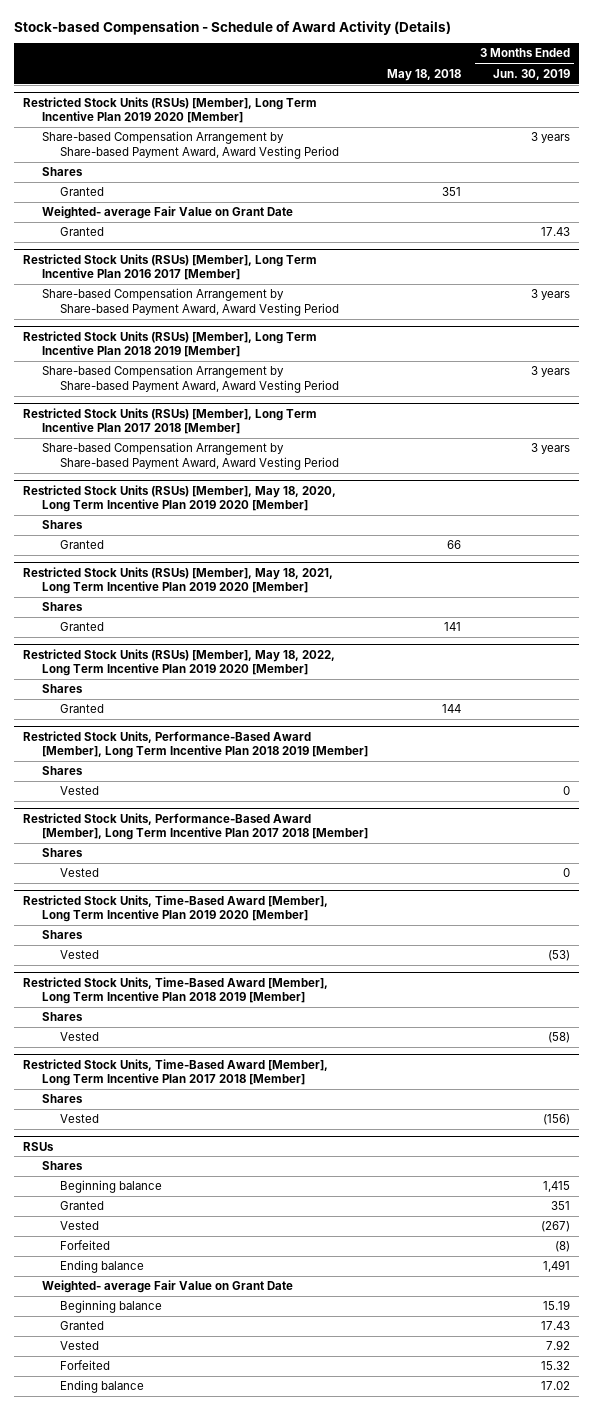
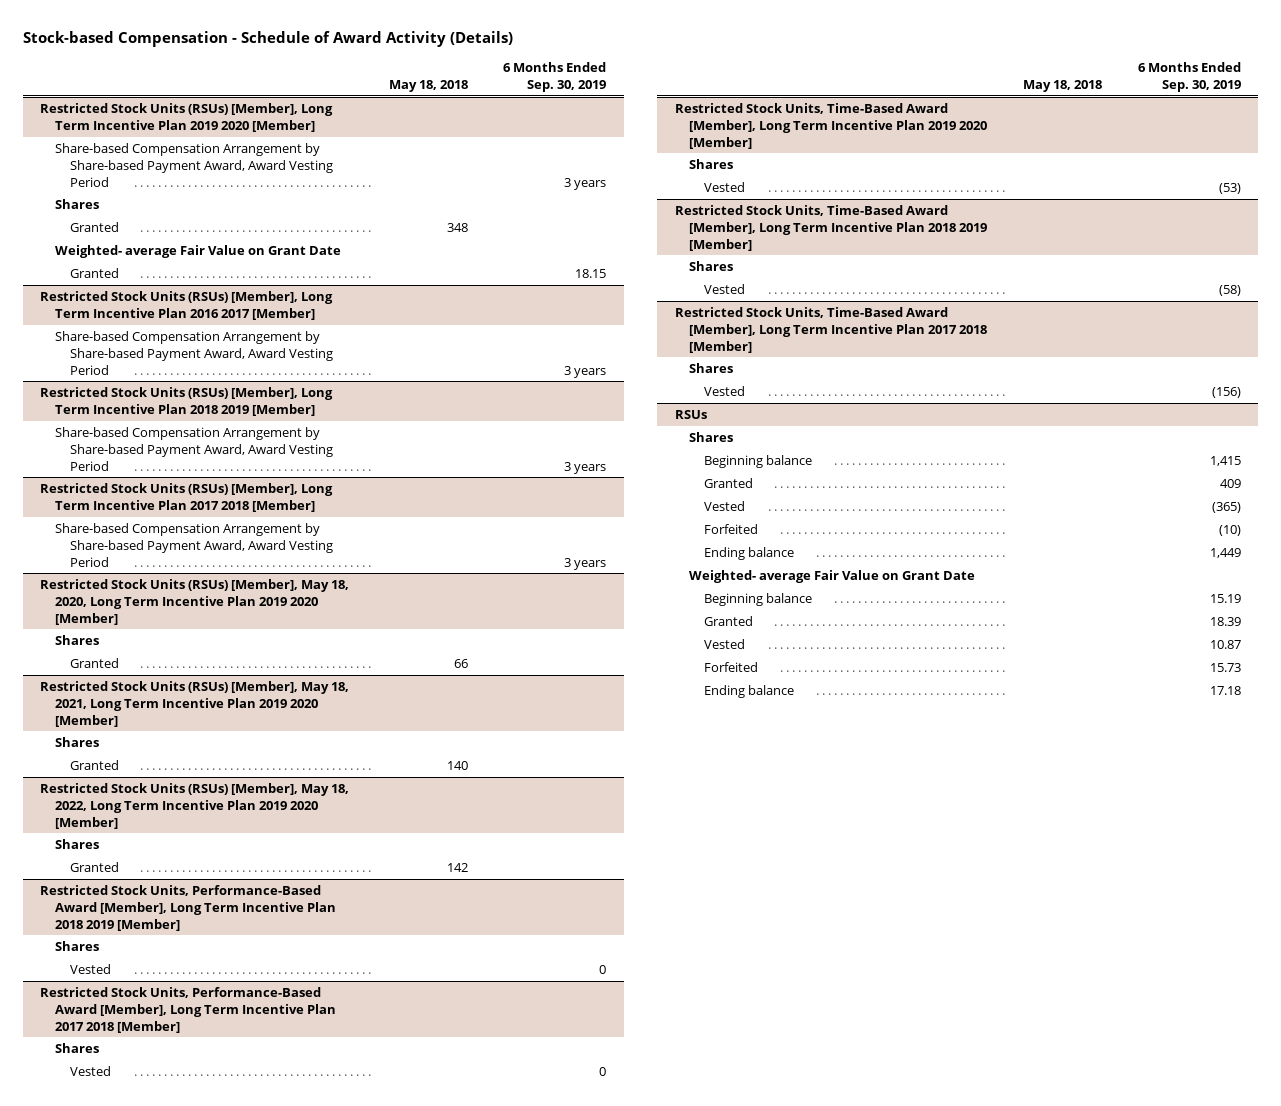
- | May 18, 2018 | 3 Months Ended Jun. 30, 2019
+ | May 18, 2018 | 6 Months Ended Sep. 30, 2019
@ Restricted Stock Units (RSUs) [Member], Long Term Incentive Plan 2019 2020 [Member]
- Granted | 351 |
+ Granted | 348 |
@ Restricted Stock Units (RSUs) [Member], May 18, 2021, Long Term Incentive Plan 2019 2020 [Member]
- Granted | 141 |
+ Granted | 140 |
@ Restricted Stock Units (RSUs) [Member], May 18, 2022, Long Term Incentive Plan 2019 2020 [Member]
- Granted | 144 |
+ Granted | 142 |

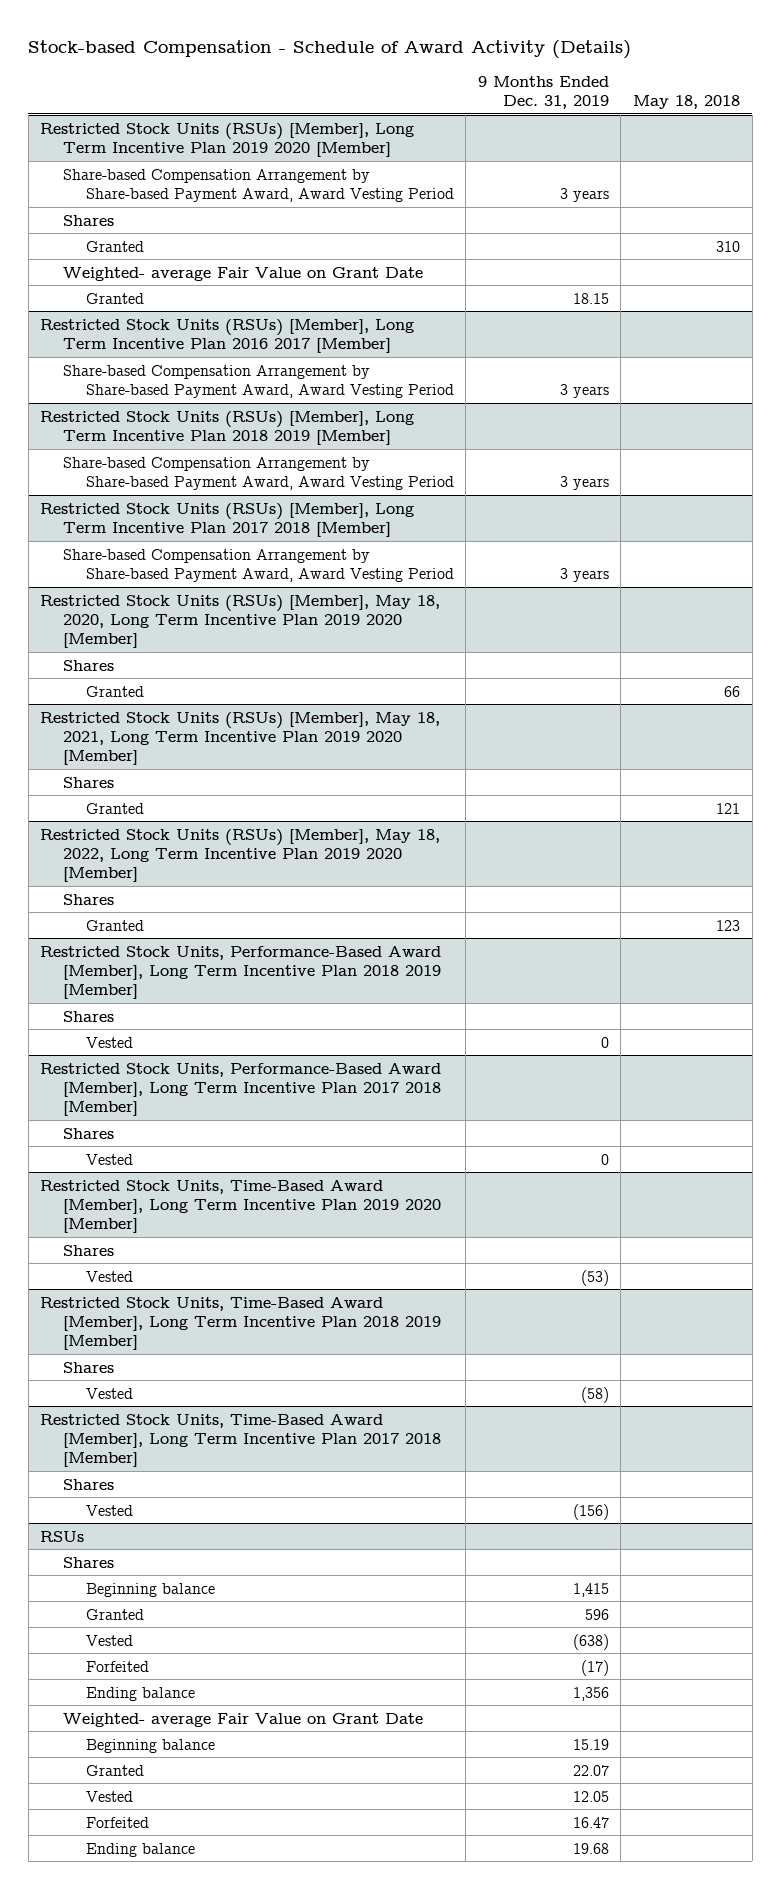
- | May 18, 2018 | 6 Months Ended Sep. 30, 2019
+ | 9 Months Ended Dec. 31, 2019 | May 18, 2018
@ Restricted Stock Units (RSUs) [Member], Long Term Incentive Plan 2019 2020 [Member]
- Granted | 348 |
+ Granted | | 310
@ Restricted Stock Units (RSUs) [Member], May 18, 2021, Long Term Incentive Plan 2019 2020 [Member]
- Granted | 140 |
+ Granted | | 121
@ Restricted Stock Units (RSUs) [Member], May 18, 2022, Long Term Incentive Plan 2019 2020 [Member]
- Granted | 142 |
+ Granted | | 123

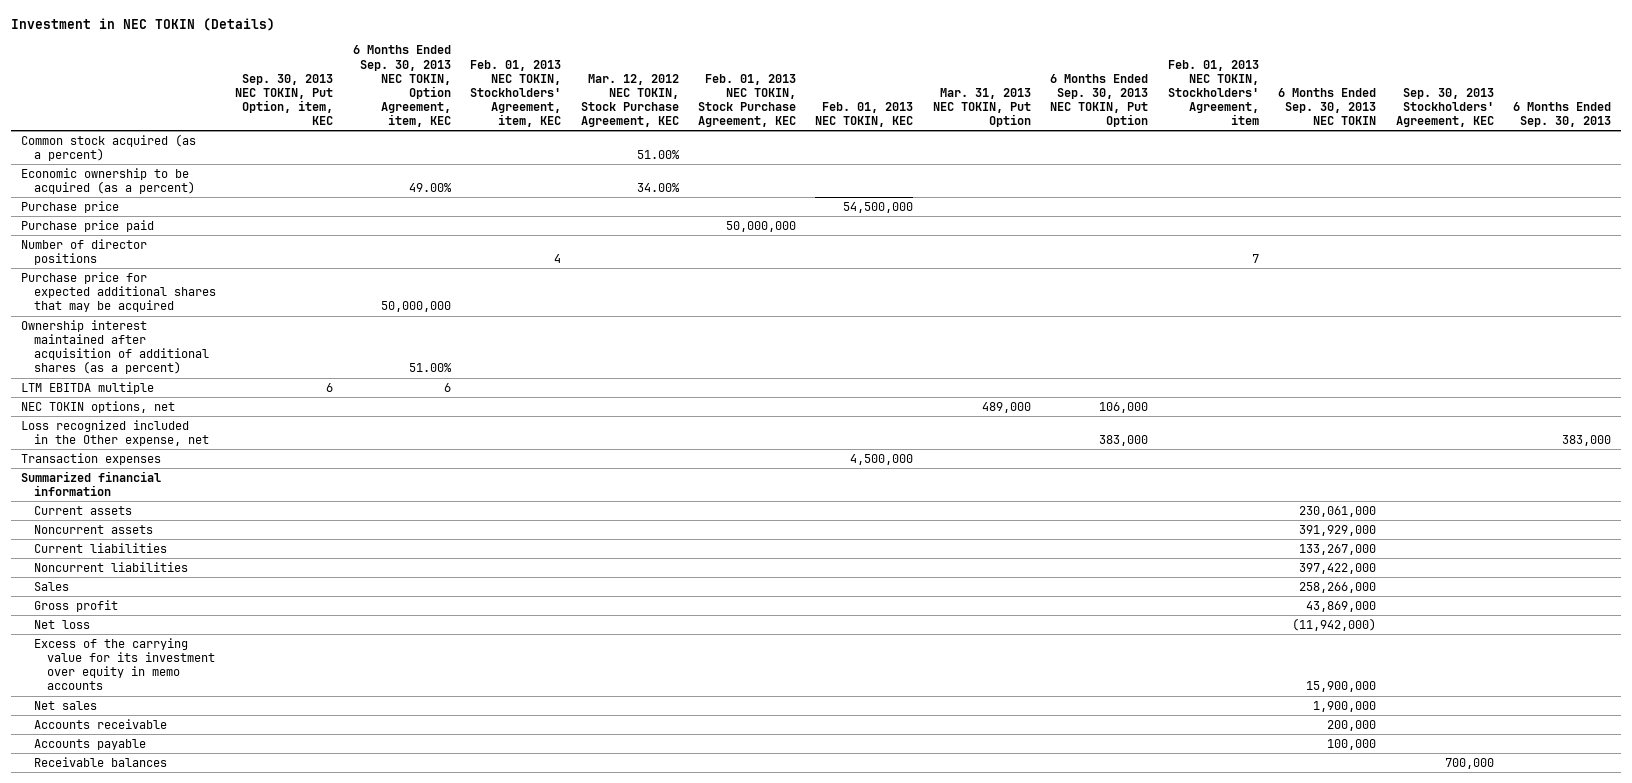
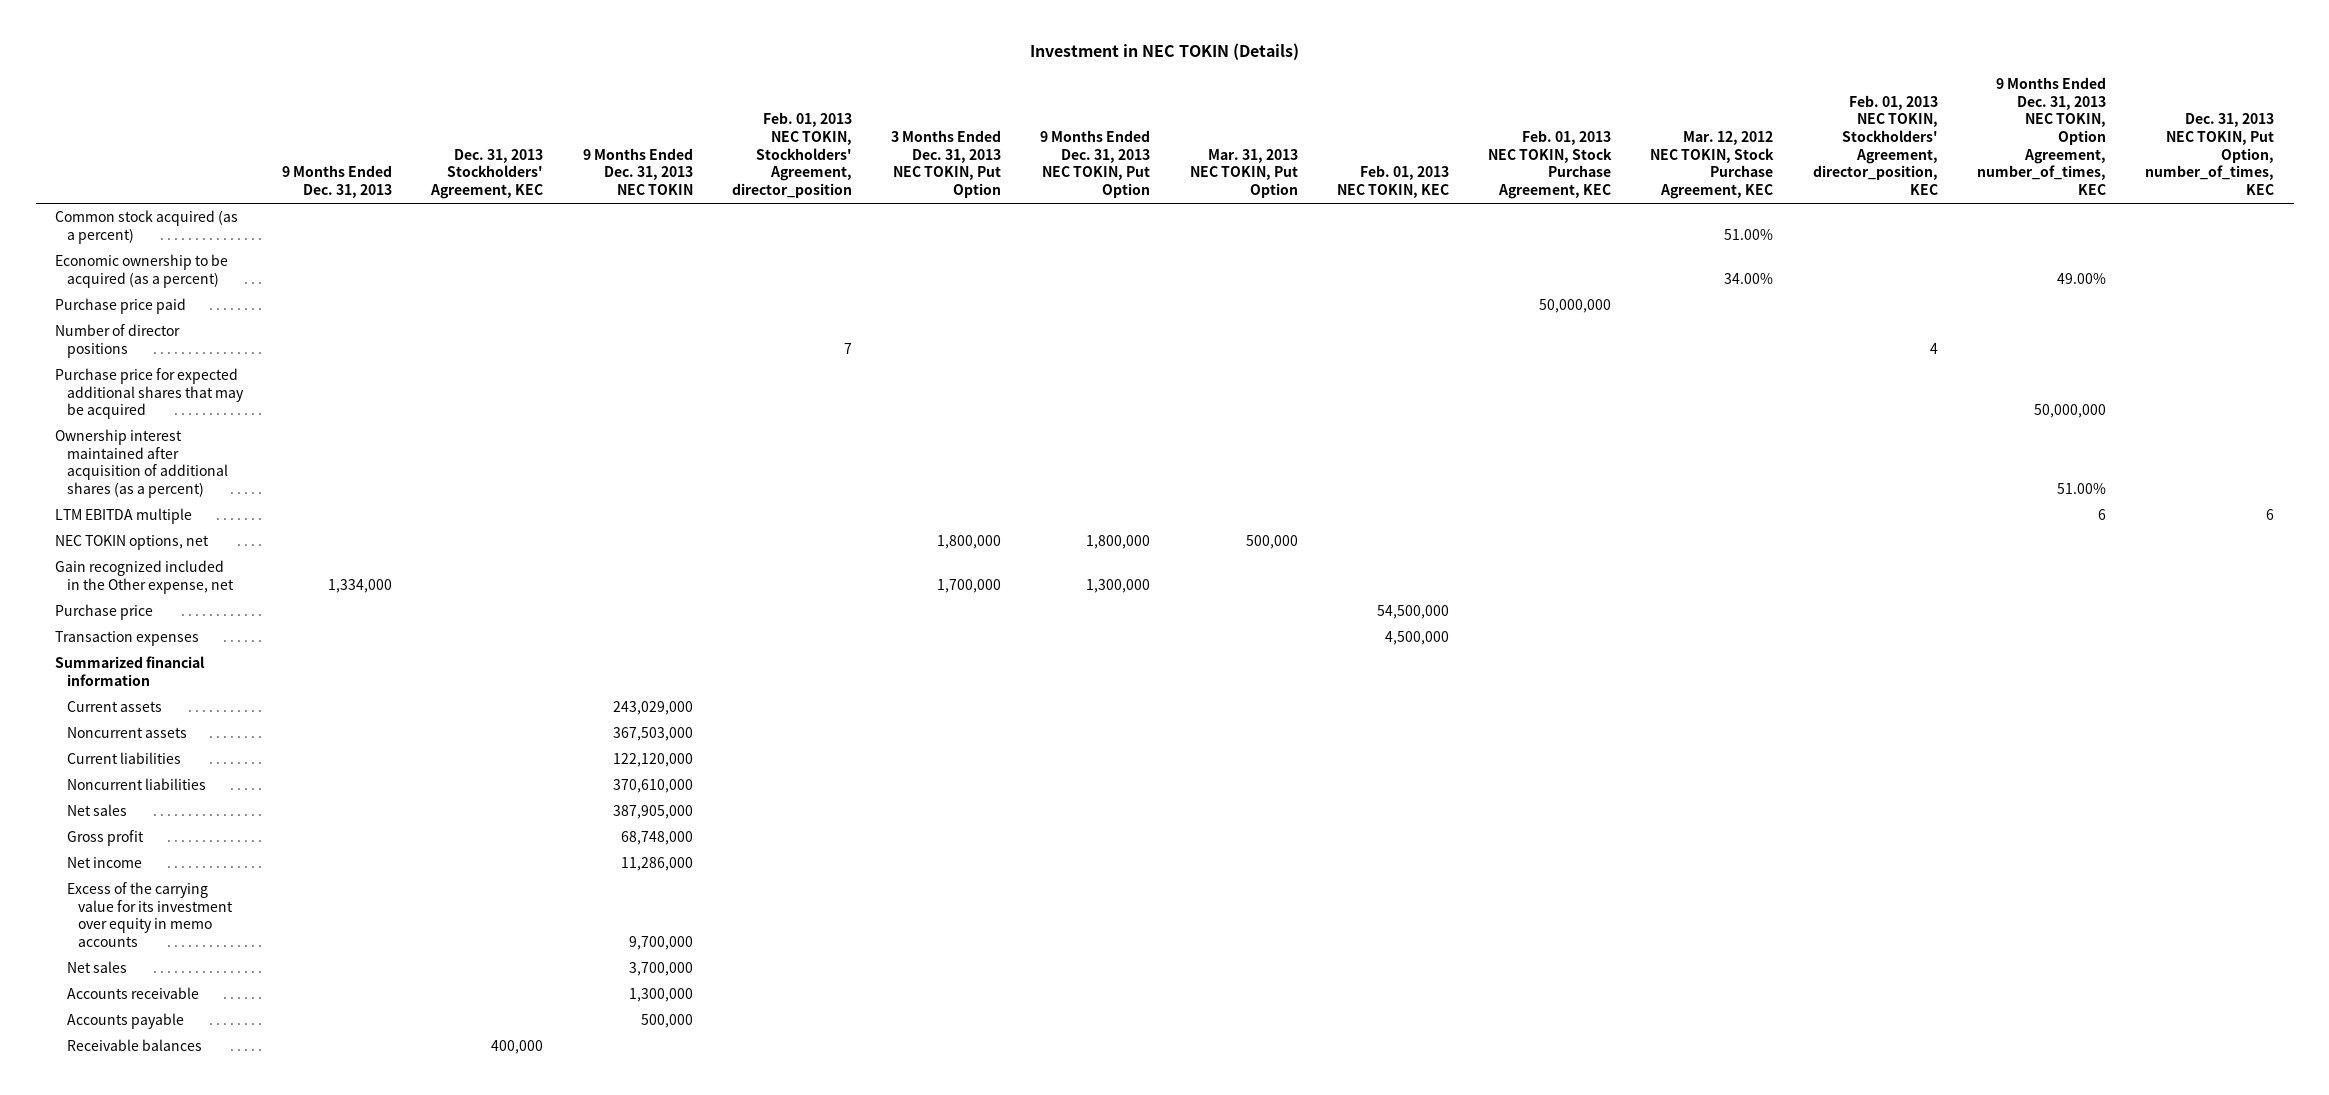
- | Sep. 30, 2013 NEC TOKIN, Put Option, item, KEC | 6 Months Ended Sep. 30, 2013 NEC TOKIN, Option Agreement, item, KEC | Feb. 01, 2013 NEC TOKIN, Stockholders' Agreement, item, KEC | Mar. 12, 2012 NEC TOKIN, Stock Purchase Agreement, KEC | Feb. 01, 2013 NEC TOKIN, Stock Purchase Agreement, KEC | Feb. 01, 2013 NEC TOKIN, KEC | Mar. 31, 2013 NEC TOKIN, Put Option | 6 Months Ended Sep. 30, 2013 NEC TOKIN, Put Option | Feb. 01, 2013 NEC TOKIN, Stockholders' Agreement, item | 6 Months Ended Sep. 30, 2013 NEC TOKIN | Sep. 30, 2013 Stockholders' Agreement, KEC | 6 Months Ended Sep. 30, 2013
+ | 9 Months Ended Dec. 31, 2013 | Dec. 31, 2013 Stockholders' Agreement, KEC | 9 Months Ended Dec. 31, 2013 NEC TOKIN | Feb. 01, 2013 NEC TOKIN, Stockholders' Agreement, director_position | 3 Months Ended Dec. 31, 2013 NEC TOKIN, Put Option | 9 Months Ended Dec. 31, 2013 NEC TOKIN, Put Option | Mar. 31, 2013 NEC TOKIN, Put Option | Feb. 01, 2013 NEC TOKIN, KEC | Feb. 01, 2013 NEC TOKIN, Stock Purchase Agreement, KEC | Mar. 12, 2012 NEC TOKIN, Stock Purchase Agreement, KEC | Feb. 01, 2013 NEC TOKIN, Stockholders' Agreement, director_position, KEC | 9 Months Ended Dec. 31, 2013 NEC TOKIN, Option Agreement, number_of_times, KEC | Dec. 31, 2013 NEC TOKIN, Put Option, number_of_times, KEC
- NEC TOKIN options, net | | | | | | | 489,000 | 106,000 | | | |
- Loss recognized included in the Other expense, net | | | | | | | | 383,000 | | | | 383,000
+ NEC TOKIN options, net | | | | | 1,800,000 | 1,800,000 | 500,000 | | | | | |
+ Gain recognized included in the Other expense, net | 1,334,000 | | | | 1,700,000 | 1,300,000 | | | | | | |
moved down: Purchase price | | | | | | | | 54,500,000 | | | | |
- Sales | | | | | | | | | | 258,266,000 | |
+ Net sales | | | 387,905,000 | | | | | | | | | |
- Net loss | | | | | | | | | | (11,942,000) | |
+ Net income | | | 11,286,000 | | | | | | | | | |

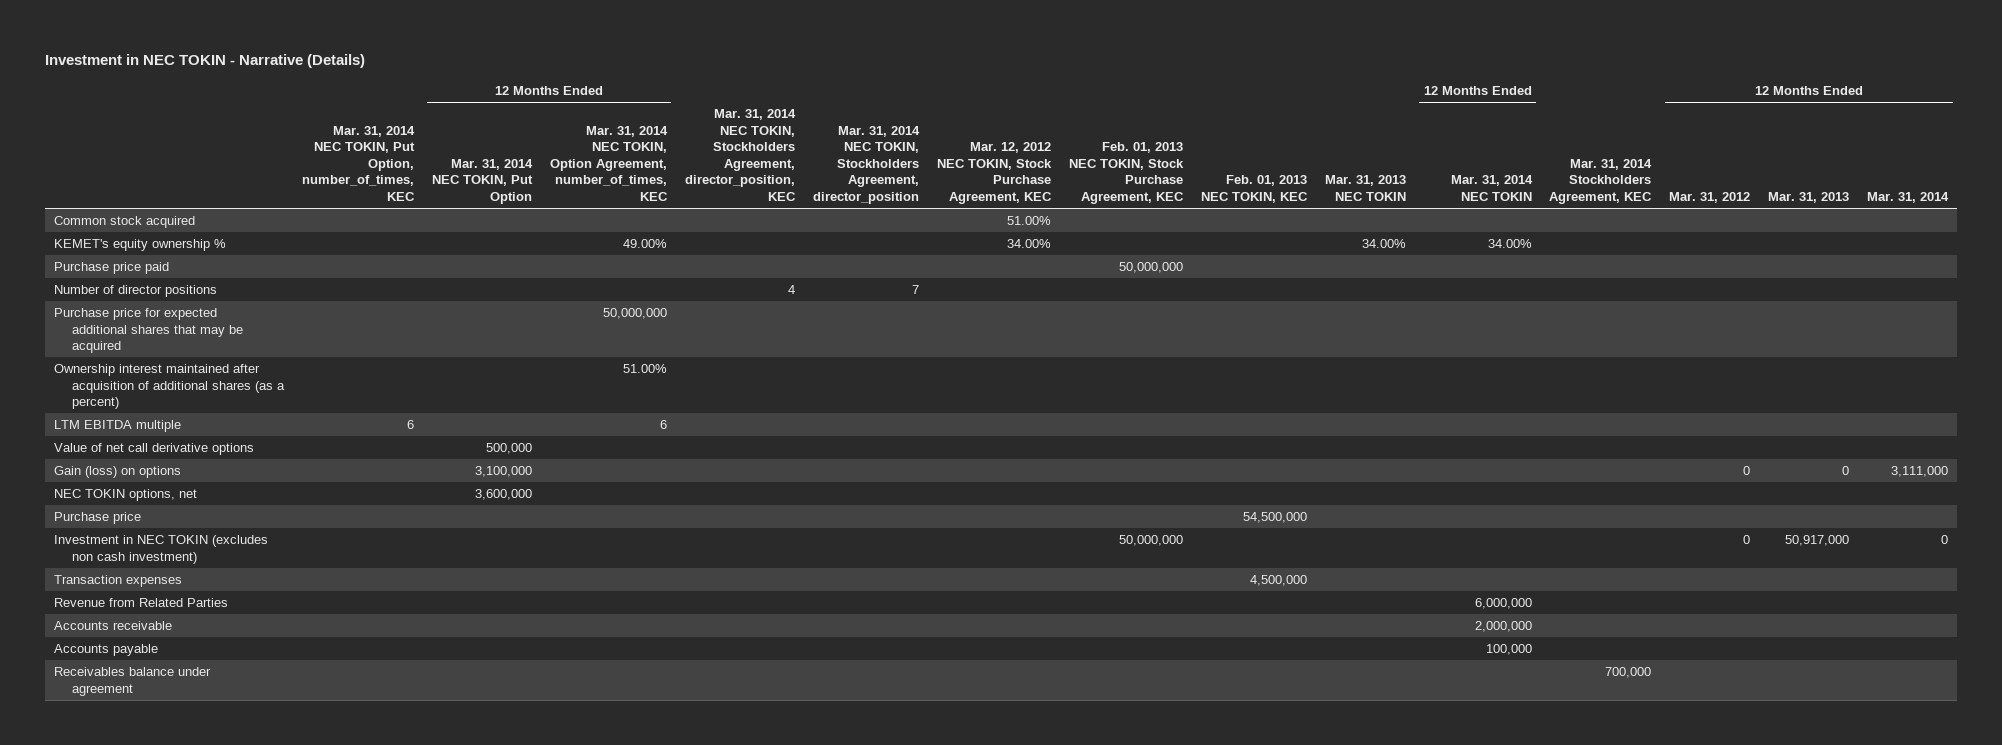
- Investment in NEC TOKIN (Details)
+ Investment in NEC TOKIN - Narrative (Details)
- | 9 Months Ended Dec. 31, 2013 | Dec. 31, 2013 Stockholders' Agreement, KEC | 9 Months Ended Dec. 31, 2013 NEC TOKIN | Feb. 01, 2013 NEC TOKIN, Stockholders' Agreement, director_position | 3 Months Ended Dec. 31, 2013 NEC TOKIN, Put Option | 9 Months Ended Dec. 31, 2013 NEC TOKIN, Put Option | Mar. 31, 2013 NEC TOKIN, Put Option | Feb. 01, 2013 NEC TOKIN, KEC | Feb. 01, 2013 NEC TOKIN, Stock Purchase Agreement, KEC | Mar. 12, 2012 NEC TOKIN, Stock Purchase Agreement, KEC | Feb. 01, 2013 NEC TOKIN, Stockholders' Agreement, director_position, KEC | 9 Months Ended Dec. 31, 2013 NEC TOKIN, Option Agreement, number_of_times, KEC | Dec. 31, 2013 NEC TOKIN, Put Option, number_of_times, KEC
+ | Mar. 31, 2014 NEC TOKIN, Put Option, number_of_times, KEC | 12 Months Ended Mar. 31, 2014 NEC TOKIN, Put Option | 12 Months Ended Mar. 31, 2014 NEC TOKIN, Option Agreement, number_of_times, KEC | Mar. 31, 2014 NEC TOKIN, Stockholders Agreement, director_position, KEC | Mar. 31, 2014 NEC TOKIN, Stockholders Agreement, director_position | Mar. 12, 2012 NEC TOKIN, Stock Purchase Agreement, KEC | Feb. 01, 2013 NEC TOKIN, Stock Purchase Agreement, KEC | Feb. 01, 2013 NEC TOKIN, KEC | Mar. 31, 2013 NEC TOKIN | 12 Months Ended Mar. 31, 2014 NEC TOKIN | Mar. 31, 2014 Stockholders Agreement, KEC | 12 Months Ended Mar. 31, 2012 | 12 Months Ended Mar. 31, 2013 | 12 Months Ended Mar. 31, 2014
- Common stock acquired (as a percent) | | | | | | | | | | 51.00% | | |
- Economic ownership to be acquired (as a percent) | | | | | | | | | | 34.00% | | 49.00% |
+ Common stock acquired | | | | | | 51.00% | | | | | | | |
+ KEMET's equity ownership % | | | 49.00% | | | 34.00% | | | 34.00% | 34.00% | | | |
+ Value of net call derivative options | | 500,000 | | | | | | | | | | | |
+ Gain (loss) on options | | 3,100,000 | | | | | | | | | | 0 | 0 | 3,111,000
- Gain recognized included in the Other expense, net | 1,334,000 | | | | 1,700,000 | 1,300,000 | | | | | | |
+ Investment in NEC TOKIN (excludes non cash investment) | | | | | | | 50,000,000 | | | | | 0 | 50,917,000 | 0
- Summarized financial information
- Current assets | | | 243,029,000 | | | | | | | | | |
- Noncurrent assets | | | 367,503,000 | | | | | | | | | |
- Current liabilities | | | 122,120,000 | | | | | | | | | |
- Noncurrent liabilities | | | 370,610,000 | | | | | | | | | |
- Net sales | | | 387,905,000 | | | | | | | | | |
- Gross profit | | | 68,748,000 | | | | | | | | | |
- Net income | | | 11,286,000 | | | | | | | | | |
- Excess of the carrying value for its investment over equity in memo accounts | | | 9,700,000 | | | | | | | | | |
- Net sales | | | 3,700,000 | | | | | | | | | |
+ Revenue from Related Parties | | | | | | | | | | 6,000,000 | | | |
- Receivable balances | | 400,000 | | | | | | | | | | |
+ Receivables balance under agreement | | | | | | | | | | | 700,000 | | |

